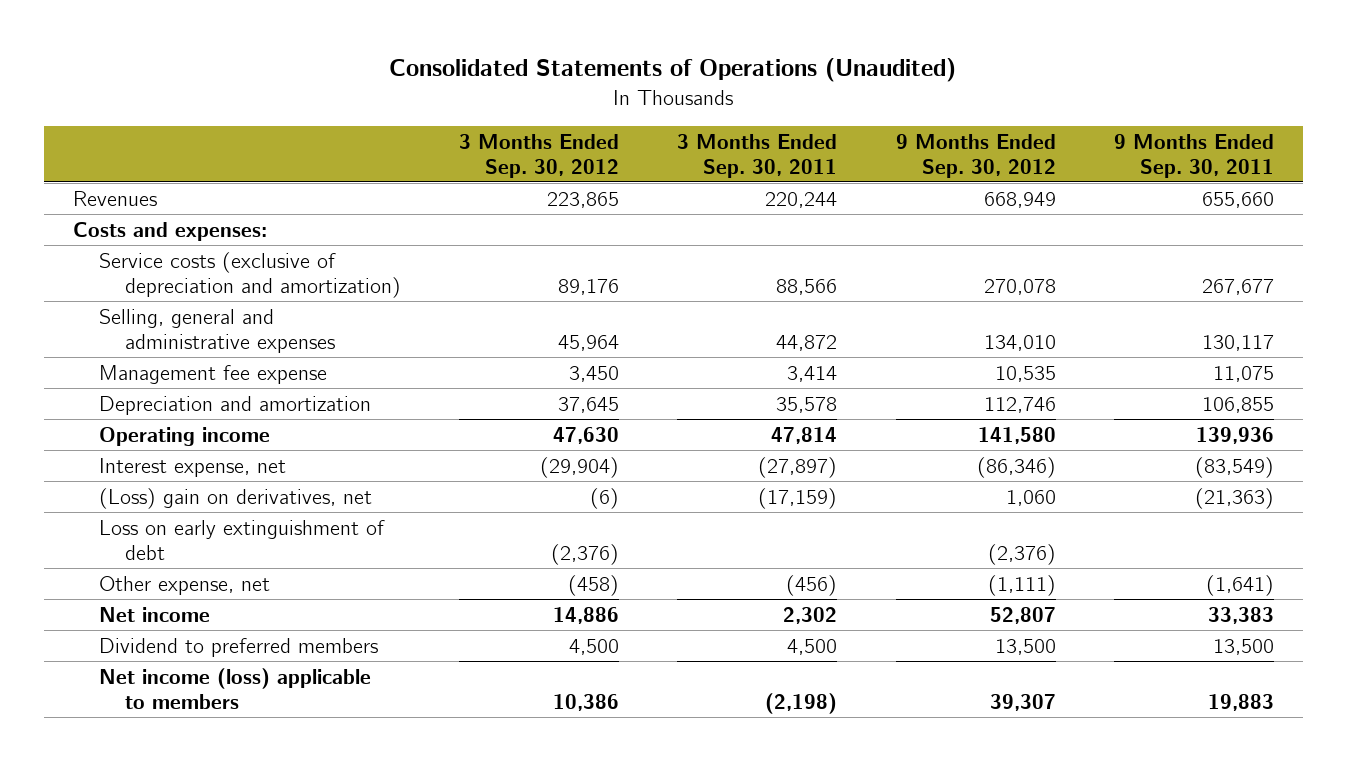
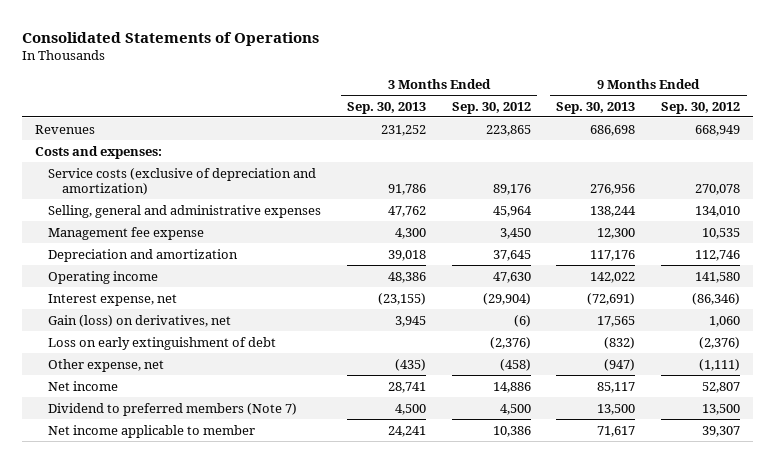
- Consolidated Statements of Operations (Unaudited)
+ Consolidated Statements of Operations
- | 3 Months Ended Sep. 30, 2012 | 3 Months Ended Sep. 30, 2011 | 9 Months Ended Sep. 30, 2012 | 9 Months Ended Sep. 30, 2011
+ | 3 Months Ended Sep. 30, 2013 | 3 Months Ended Sep. 30, 2012 | 9 Months Ended Sep. 30, 2013 | 9 Months Ended Sep. 30, 2012
- (Loss) gain on derivatives, net | (6) | (17,159) | 1,060 | (21,363)
+ Gain (loss) on derivatives, net | 3,945 | (6) | 17,565 | 1,060
- Dividend to preferred members | 4,500 | 4,500 | 13,500 | 13,500
- Net income (loss) applicable to members | 10,386 | (2,198) | 39,307 | 19,883
+ Dividend to preferred members (Note 7) | 4,500 | 4,500 | 13,500 | 13,500
+ Net income applicable to member | 24,241 | 10,386 | 71,617 | 39,307

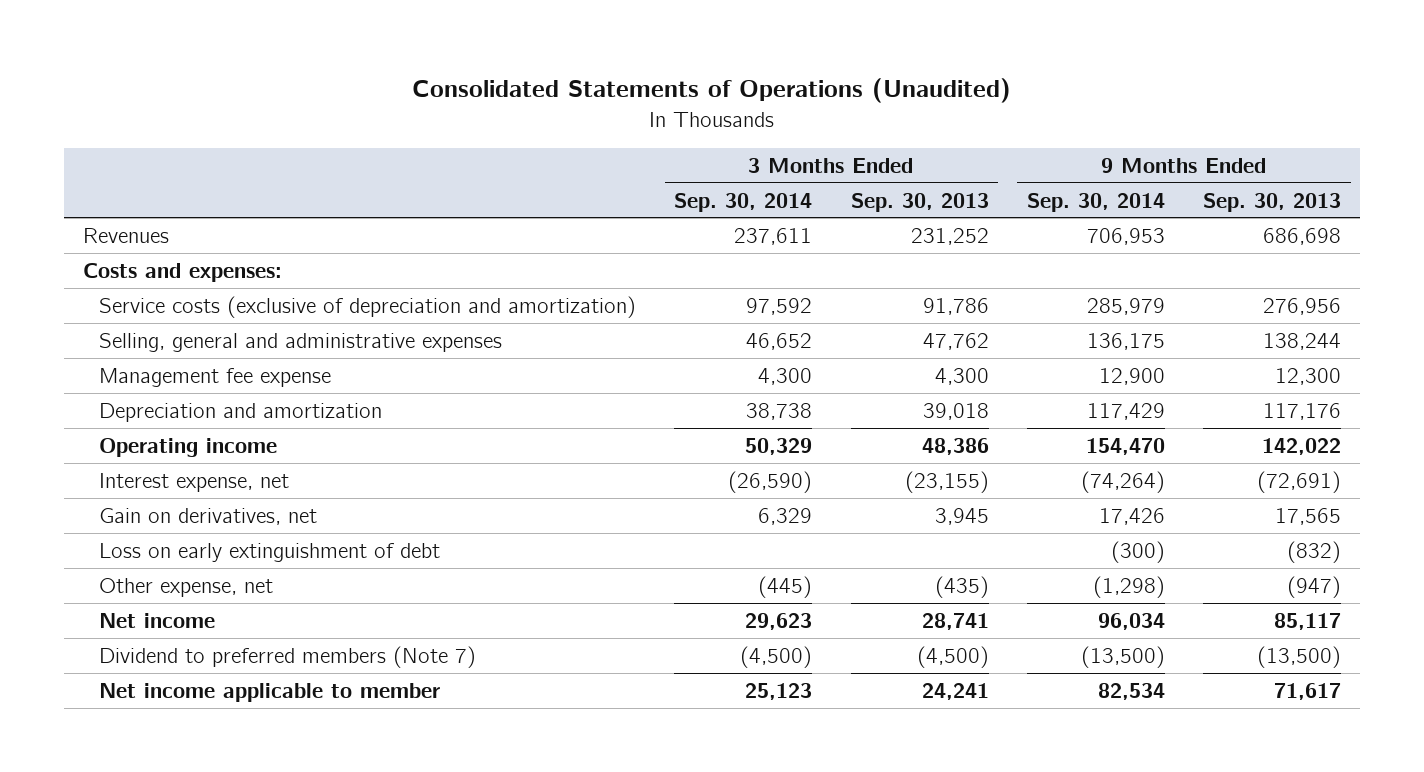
- Consolidated Statements of Operations
+ Consolidated Statements of Operations (Unaudited)
- | 3 Months Ended Sep. 30, 2013 | 3 Months Ended Sep. 30, 2012 | 9 Months Ended Sep. 30, 2013 | 9 Months Ended Sep. 30, 2012
+ | 3 Months Ended Sep. 30, 2014 | 3 Months Ended Sep. 30, 2013 | 9 Months Ended Sep. 30, 2014 | 9 Months Ended Sep. 30, 2013
- Gain (loss) on derivatives, net | 3,945 | (6) | 17,565 | 1,060
+ Gain on derivatives, net | 6,329 | 3,945 | 17,426 | 17,565
- Dividend to preferred members (Note 7) | 4,500 | 4,500 | 13,500 | 13,500
+ Dividend to preferred members (Note 7) | (4,500) | (4,500) | (13,500) | (13,500)

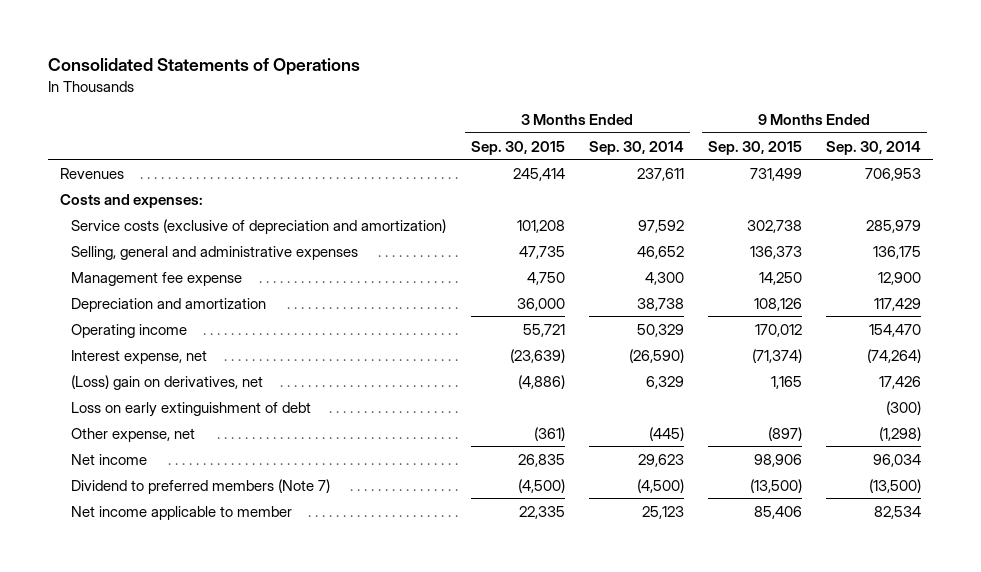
- Consolidated Statements of Operations (Unaudited)
+ Consolidated Statements of Operations
- | 3 Months Ended Sep. 30, 2014 | 3 Months Ended Sep. 30, 2013 | 9 Months Ended Sep. 30, 2014 | 9 Months Ended Sep. 30, 2013
+ | 3 Months Ended Sep. 30, 2015 | 3 Months Ended Sep. 30, 2014 | 9 Months Ended Sep. 30, 2015 | 9 Months Ended Sep. 30, 2014
- Gain on derivatives, net | 6,329 | 3,945 | 17,426 | 17,565
+ (Loss) gain on derivatives, net | (4,886) | 6,329 | 1,165 | 17,426

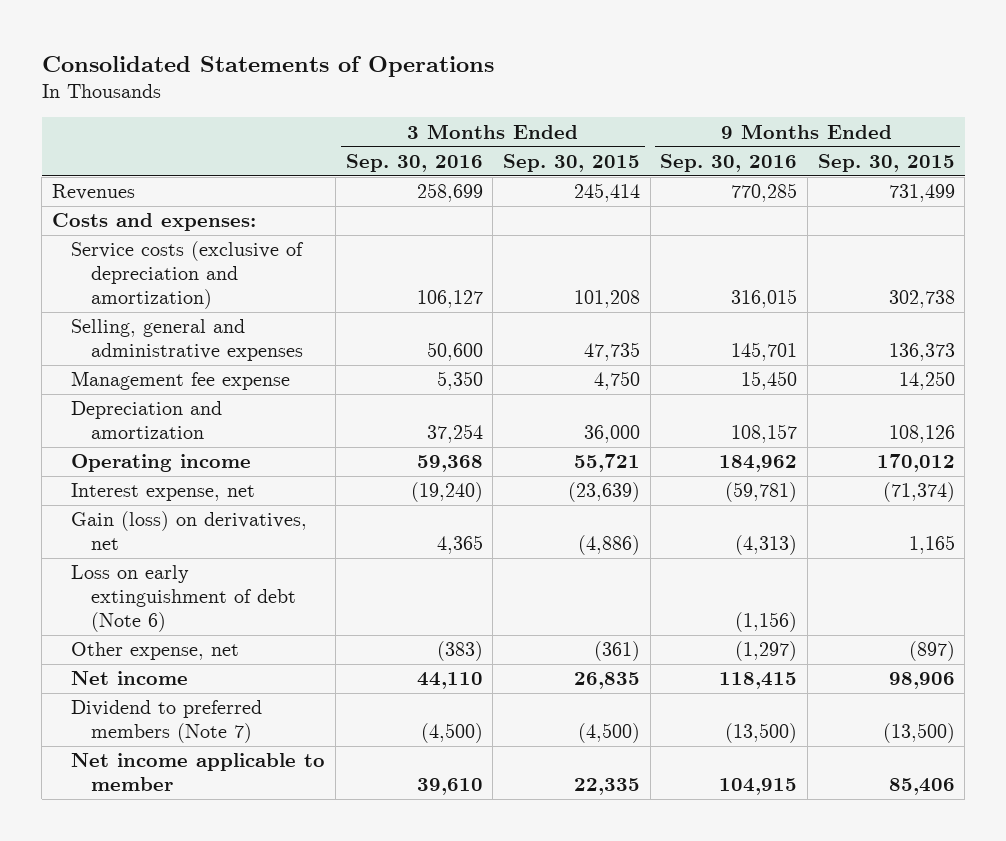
- | 3 Months Ended Sep. 30, 2015 | 3 Months Ended Sep. 30, 2014 | 9 Months Ended Sep. 30, 2015 | 9 Months Ended Sep. 30, 2014
+ | 3 Months Ended Sep. 30, 2016 | 3 Months Ended Sep. 30, 2015 | 9 Months Ended Sep. 30, 2016 | 9 Months Ended Sep. 30, 2015
- (Loss) gain on derivatives, net | (4,886) | 6,329 | 1,165 | 17,426
- Loss on early extinguishment of debt | | | | (300)
+ Gain (loss) on derivatives, net | 4,365 | (4,886) | (4,313) | 1,165
+ Loss on early extinguishment of debt (Note 6) | | | (1,156) |

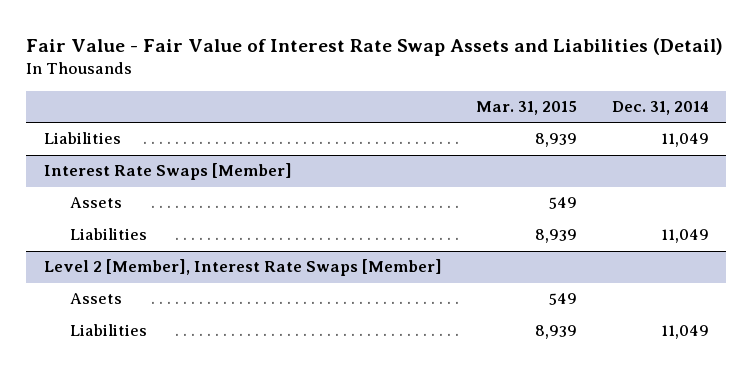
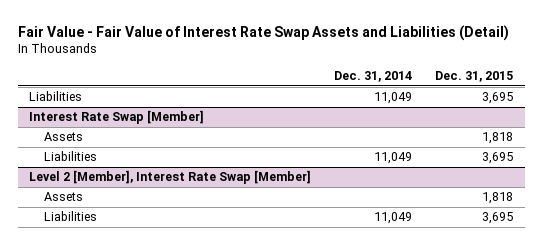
- | Mar. 31, 2015 | Dec. 31, 2014
+ | Dec. 31, 2014 | Dec. 31, 2015
- Interest Rate Swaps [Member]
+ Interest Rate Swap [Member]
- Level 2 [Member], Interest Rate Swaps [Member]
+ Level 2 [Member], Interest Rate Swap [Member]

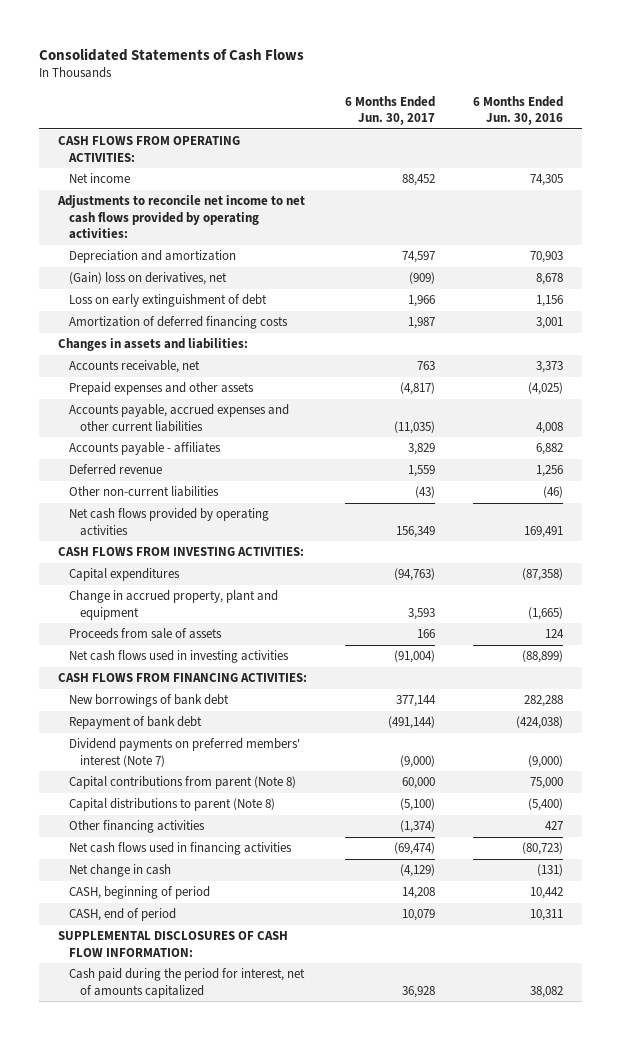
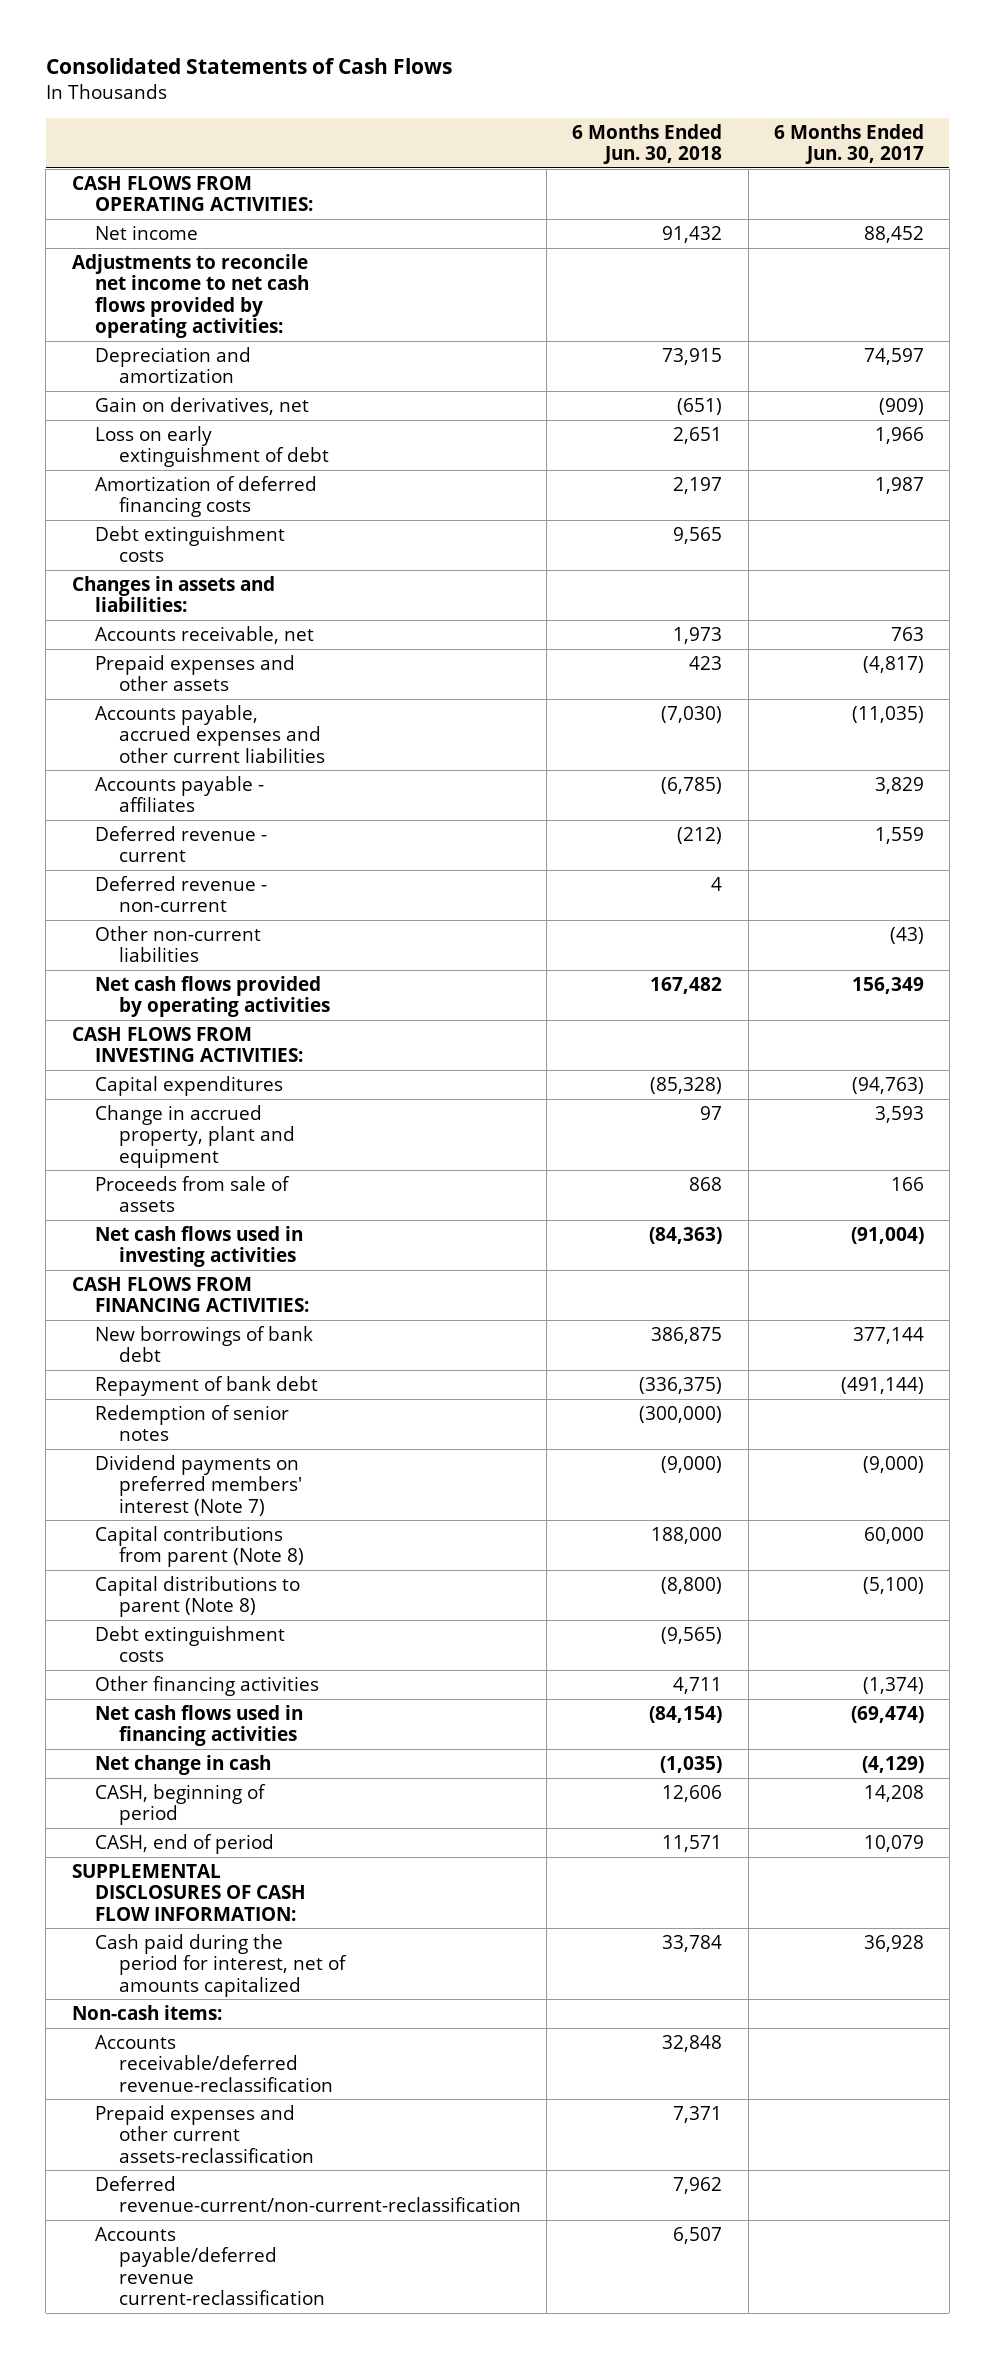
- | 6 Months Ended Jun. 30, 2017 | 6 Months Ended Jun. 30, 2016
+ | 6 Months Ended Jun. 30, 2018 | 6 Months Ended Jun. 30, 2017
- (Gain) loss on derivatives, net | (909) | 8,678
+ Gain on derivatives, net | (651) | (909)
+ Debt extinguishment costs | 9,565 |
- Deferred revenue | 1,559 | 1,256
+ Deferred revenue - current | (212) | 1,559
+ Deferred revenue - non-current | 4 |
+ Redemption of senior notes | (300,000) |
+ Debt extinguishment costs | (9,565) |
+ Non-cash items:
+ Accounts receivable/deferred revenue-reclassification | 32,848 |
+ Prepaid expenses and other current assets-reclassification | 7,371 |
+ Deferred revenue-current/non-current-reclassification | 7,962 |
+ Accounts payable/deferred revenue current-reclassification | 6,507 |

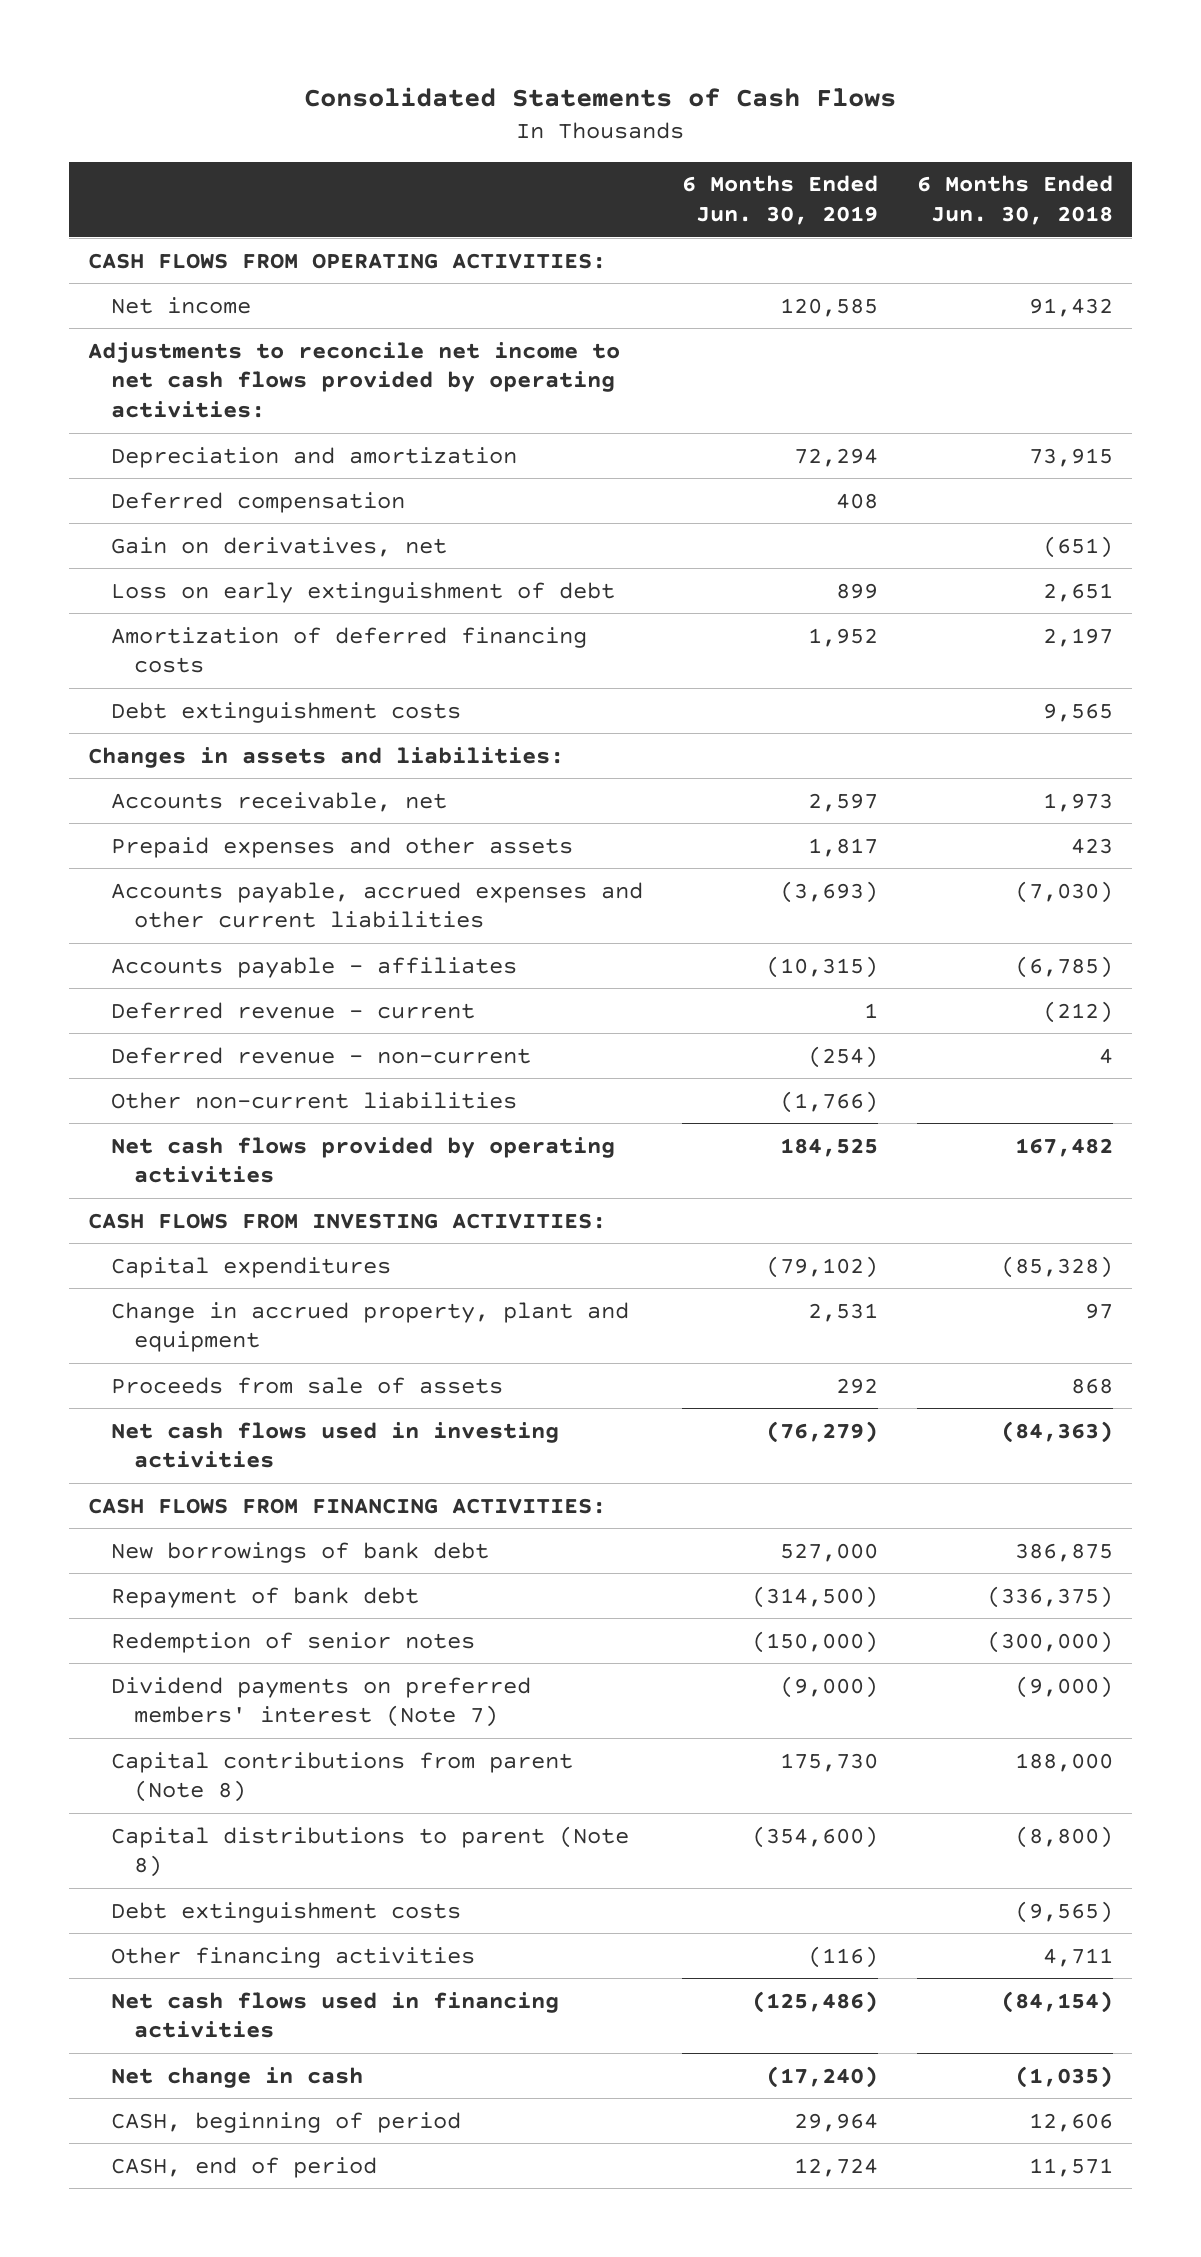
- | 6 Months Ended Jun. 30, 2018 | 6 Months Ended Jun. 30, 2017
+ | 6 Months Ended Jun. 30, 2019 | 6 Months Ended Jun. 30, 2018
+ Deferred compensation | 408 |
- SUPPLEMENTAL DISCLOSURES OF CASH FLOW INFORMATION:
- Cash paid during the period for interest, net of amounts capitalized | 33,784 | 36,928
- Non-cash items:
- Accounts receivable/deferred revenue-reclassification | 32,848 |
- Prepaid expenses and other current assets-reclassification | 7,371 |
- Deferred revenue-current/non-current-reclassification | 7,962 |
- Accounts payable/deferred revenue current-reclassification | 6,507 |

